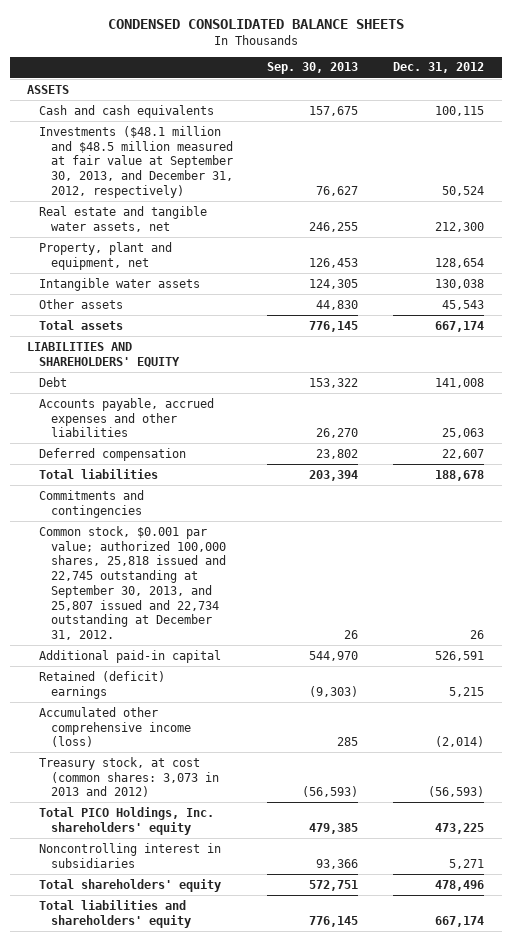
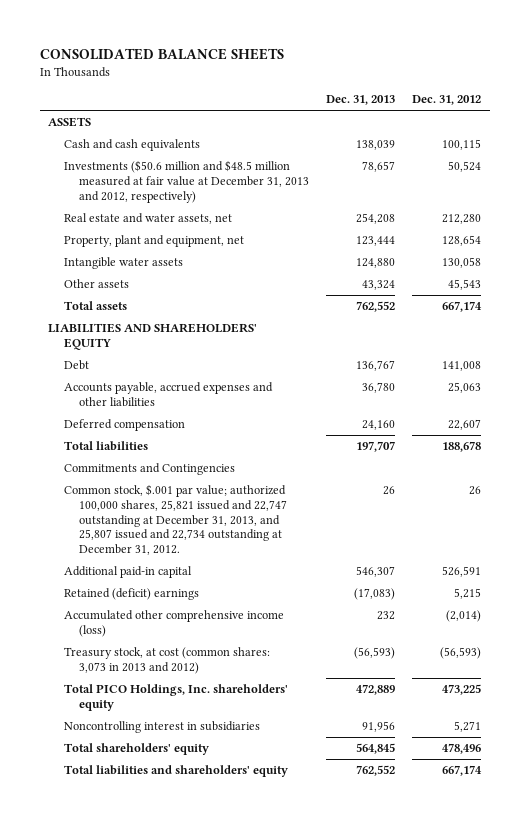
- CONDENSED CONSOLIDATED BALANCE SHEETS
+ CONSOLIDATED BALANCE SHEETS
- | Sep. 30, 2013 | Dec. 31, 2012
+ | Dec. 31, 2013 | Dec. 31, 2012
- Investments ($48.1 million and $48.5 million measured at fair value at September 30, 2013, and December 31, 2012, respectively) | 76,627 | 50,524
- Real estate and tangible water assets, net | 246,255 | 212,300
+ Investments ($50.6 million and $48.5 million measured at fair value at December 31, 2013 and 2012, respectively) | 78,657 | 50,524
+ Real estate and water assets, net | 254,208 | 212,280
- Intangible water assets | 124,305 | 130,038
+ Intangible water assets | 124,880 | 130,058
- Commitments and contingencies
- Common stock, $0.001 par value; authorized 100,000 shares, 25,818 issued and 22,745 outstanding at September 30, 2013, and 25,807 issued and 22,734 outstanding at December 31, 2012. | 26 | 26
+ Commitments and Contingencies
+ Common stock, $.001 par value; authorized 100,000 shares, 25,821 issued and 22,747 outstanding at December 31, 2013, and 25,807 issued and 22,734 outstanding at December 31, 2012. | 26 | 26

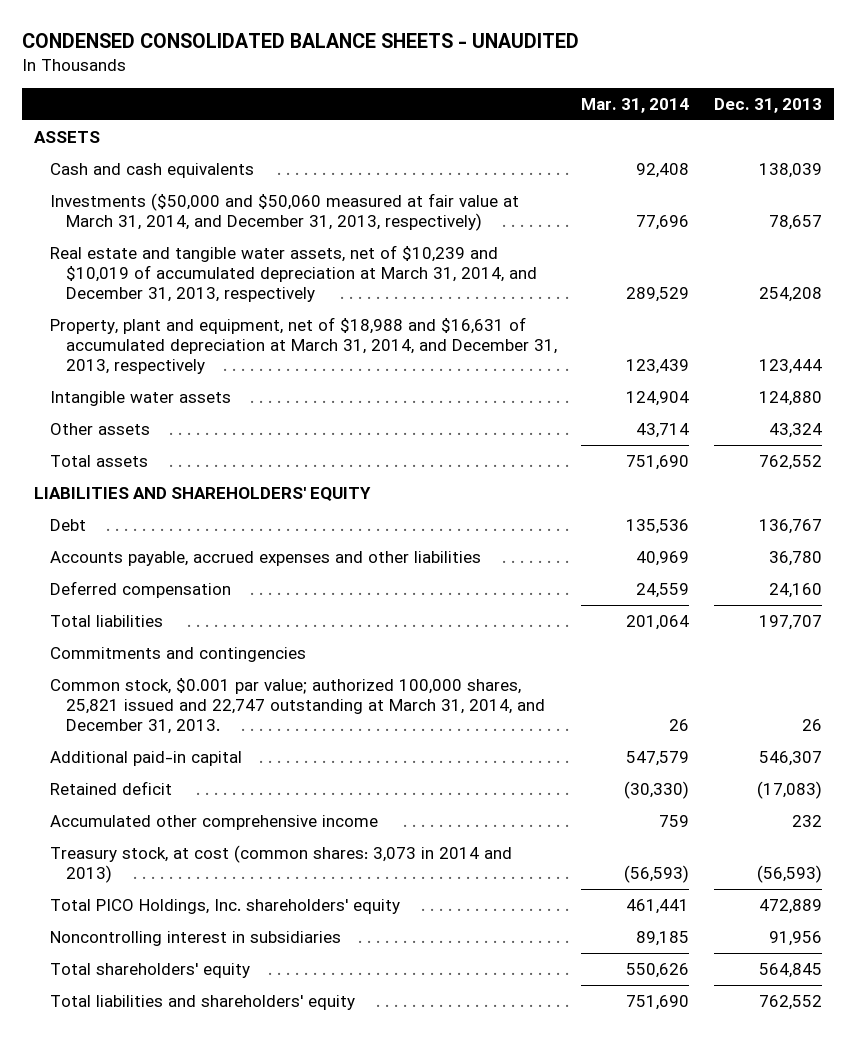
- CONSOLIDATED BALANCE SHEETS
+ CONDENSED CONSOLIDATED BALANCE SHEETS - UNAUDITED
- | Dec. 31, 2013 | Dec. 31, 2012
+ | Mar. 31, 2014 | Dec. 31, 2013
- Investments ($50.6 million and $48.5 million measured at fair value at December 31, 2013 and 2012, respectively) | 78,657 | 50,524
- Real estate and water assets, net | 254,208 | 212,280
- Property, plant and equipment, net | 123,444 | 128,654
+ Investments ($50,000 and $50,060 measured at fair value at March 31, 2014, and December 31, 2013, respectively) | 77,696 | 78,657
+ Real estate and tangible water assets, net of $10,239 and $10,019 of accumulated depreciation at March 31, 2014, and December 31, 2013, respectively | 289,529 | 254,208
+ Property, plant and equipment, net of $18,988 and $16,631 of accumulated depreciation at March 31, 2014, and December 31, 2013, respectively | 123,439 | 123,444
- Commitments and Contingencies
- Common stock, $.001 par value; authorized 100,000 shares, 25,821 issued and 22,747 outstanding at December 31, 2013, and 25,807 issued and 22,734 outstanding at December 31, 2012. | 26 | 26
+ Commitments and contingencies
+ Common stock, $0.001 par value; authorized 100,000 shares, 25,821 issued and 22,747 outstanding at March 31, 2014, and December 31, 2013. | 26 | 26
- Retained (deficit) earnings | (17,083) | 5,215
- Accumulated other comprehensive income (loss) | 232 | (2,014)
- Treasury stock, at cost (common shares: 3,073 in 2013 and 2012) | (56,593) | (56,593)
+ Retained deficit | (30,330) | (17,083)
+ Accumulated other comprehensive income | 759 | 232
+ Treasury stock, at cost (common shares: 3,073 in 2014 and 2013) | (56,593) | (56,593)

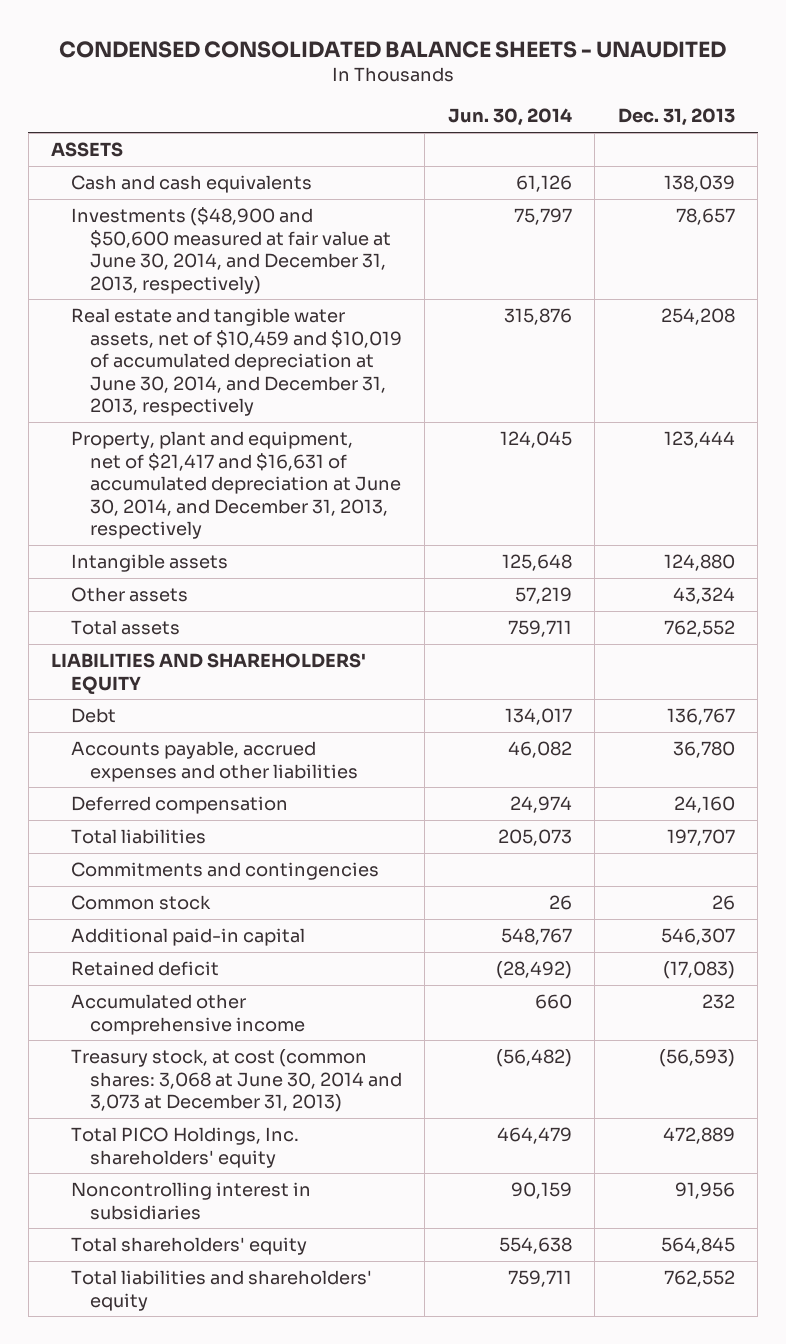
- | Mar. 31, 2014 | Dec. 31, 2013
+ | Jun. 30, 2014 | Dec. 31, 2013
- Investments ($50,000 and $50,060 measured at fair value at March 31, 2014, and December 31, 2013, respectively) | 77,696 | 78,657
- Real estate and tangible water assets, net of $10,239 and $10,019 of accumulated depreciation at March 31, 2014, and December 31, 2013, respectively | 289,529 | 254,208
- Property, plant and equipment, net of $18,988 and $16,631 of accumulated depreciation at March 31, 2014, and December 31, 2013, respectively | 123,439 | 123,444
- Intangible water assets | 124,904 | 124,880
+ Investments ($48,900 and $50,600 measured at fair value at June 30, 2014, and December 31, 2013, respectively) | 75,797 | 78,657
+ Real estate and tangible water assets, net of $10,459 and $10,019 of accumulated depreciation at June 30, 2014, and December 31, 2013, respectively | 315,876 | 254,208
+ Property, plant and equipment, net of $21,417 and $16,631 of accumulated depreciation at June 30, 2014, and December 31, 2013, respectively | 124,045 | 123,444
+ Intangible assets | 125,648 | 124,880
- Common stock, $0.001 par value; authorized 100,000 shares, 25,821 issued and 22,747 outstanding at March 31, 2014, and December 31, 2013. | 26 | 26
+ Common stock | 26 | 26
- Treasury stock, at cost (common shares: 3,073 in 2014 and 2013) | (56,593) | (56,593)
+ Treasury stock, at cost (common shares: 3,068 at June 30, 2014 and 3,073 at December 31, 2013) | (56,482) | (56,593)

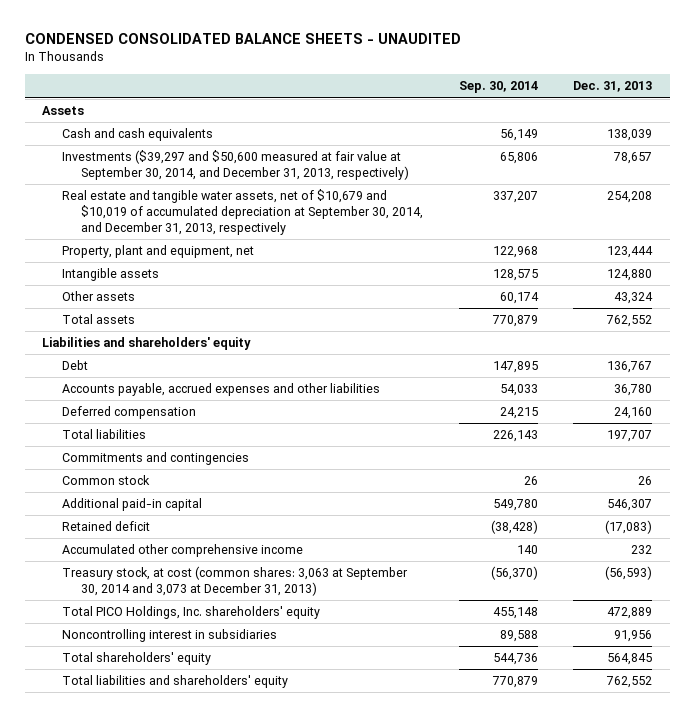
- | Jun. 30, 2014 | Dec. 31, 2013
+ | Sep. 30, 2014 | Dec. 31, 2013
- ASSETS
+ Assets
- Investments ($48,900 and $50,600 measured at fair value at June 30, 2014, and December 31, 2013, respectively) | 75,797 | 78,657
- Real estate and tangible water assets, net of $10,459 and $10,019 of accumulated depreciation at June 30, 2014, and December 31, 2013, respectively | 315,876 | 254,208
- Property, plant and equipment, net of $21,417 and $16,631 of accumulated depreciation at June 30, 2014, and December 31, 2013, respectively | 124,045 | 123,444
+ Investments ($39,297 and $50,600 measured at fair value at September 30, 2014, and December 31, 2013, respectively) | 65,806 | 78,657
+ Real estate and tangible water assets, net of $10,679 and $10,019 of accumulated depreciation at September 30, 2014, and December 31, 2013, respectively | 337,207 | 254,208
+ Property, plant and equipment, net | 122,968 | 123,444
- LIABILITIES AND SHAREHOLDERS' EQUITY
+ Liabilities and shareholders' equity
- Treasury stock, at cost (common shares: 3,068 at June 30, 2014 and 3,073 at December 31, 2013) | (56,482) | (56,593)
+ Treasury stock, at cost (common shares: 3,063 at September 30, 2014 and 3,073 at December 31, 2013) | (56,370) | (56,593)

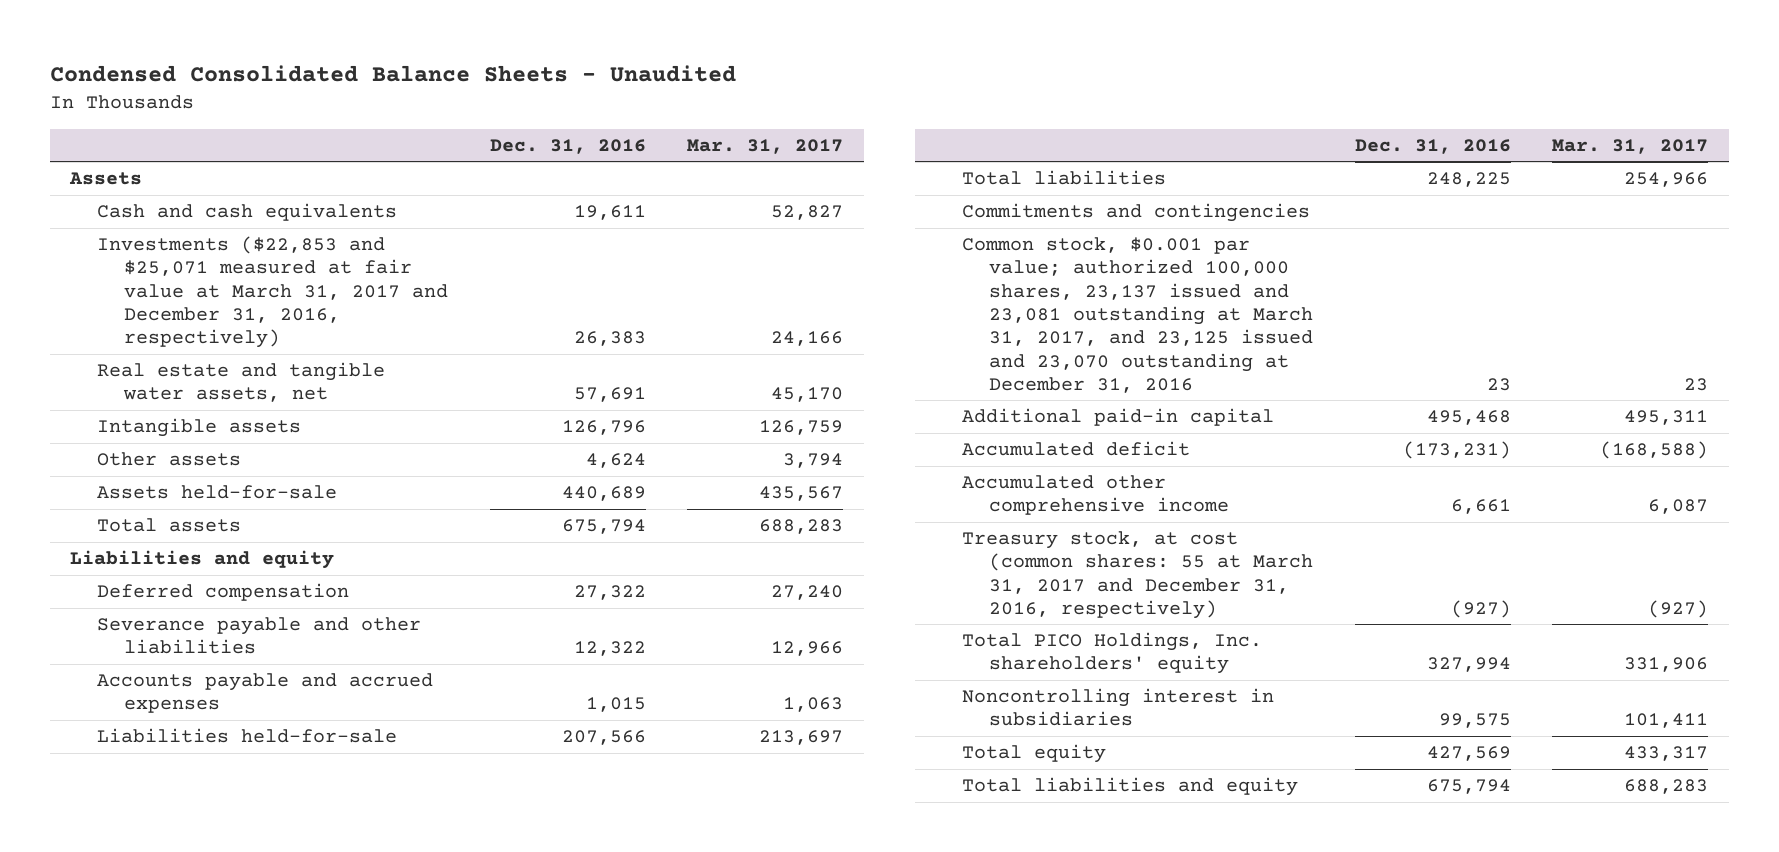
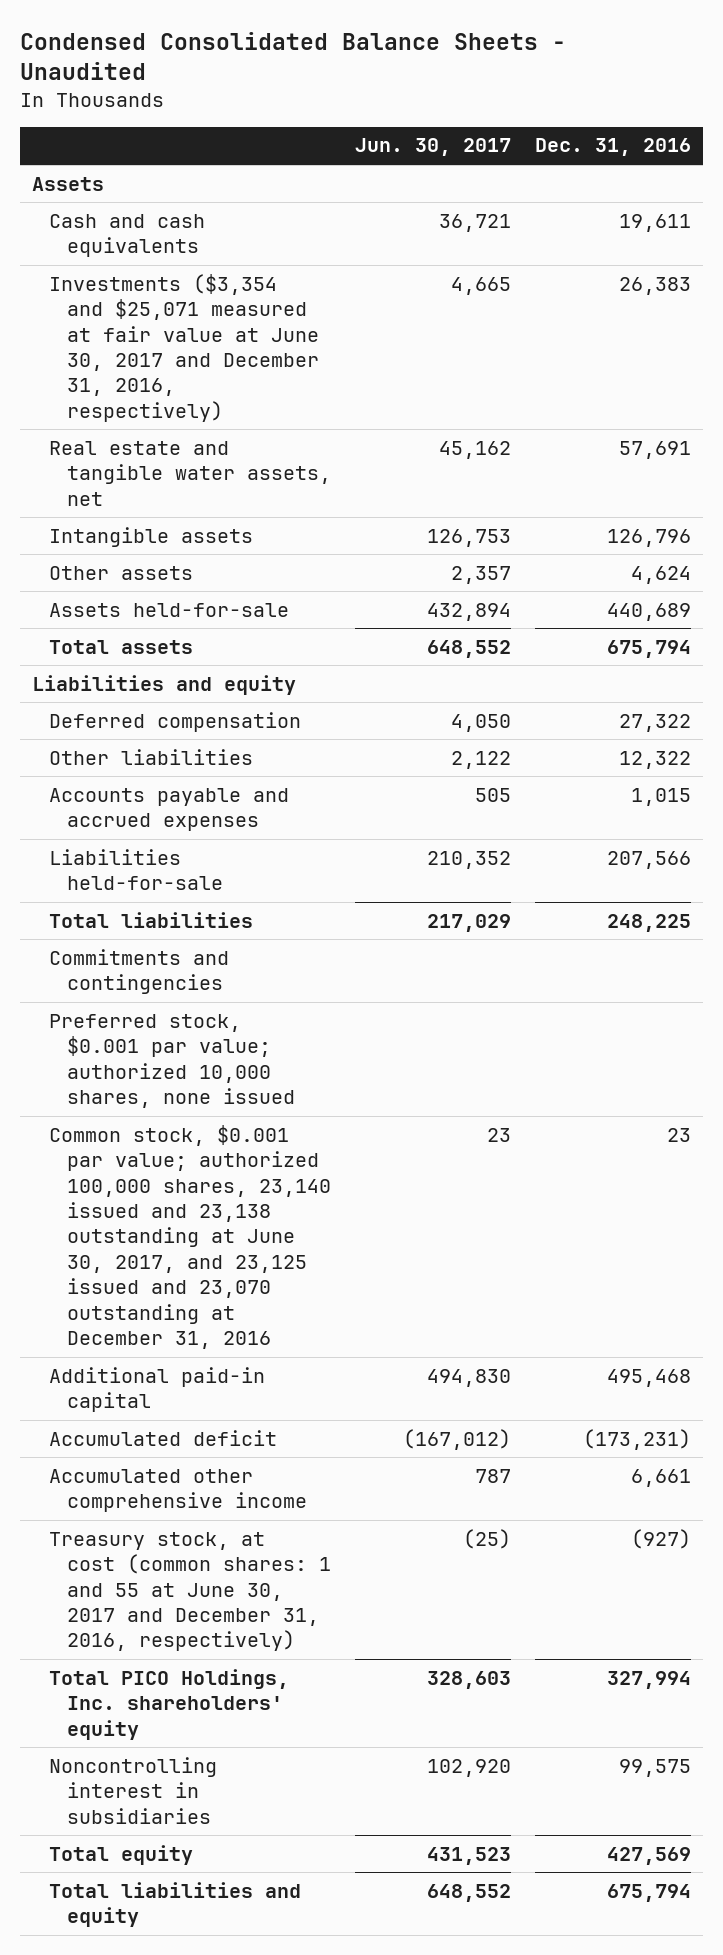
- | Dec. 31, 2016 | Mar. 31, 2017
+ | Jun. 30, 2017 | Dec. 31, 2016
- Investments ($22,853 and $25,071 measured at fair value at March 31, 2017 and December 31, 2016, respectively) | 26,383 | 24,166
+ Investments ($3,354 and $25,071 measured at fair value at June 30, 2017 and December 31, 2016, respectively) | 4,665 | 26,383
- Severance payable and other liabilities | 12,322 | 12,966
+ Other liabilities | 2,122 | 12,322
- Common stock, $0.001 par value; authorized 100,000 shares, 23,137 issued and 23,081 outstanding at March 31, 2017, and 23,125 issued and 23,070 outstanding at December 31, 2016 | 23 | 23
+ Preferred stock, $0.001 par value; authorized 10,000 shares, none issued
+ Common stock, $0.001 par value; authorized 100,000 shares, 23,140 issued and 23,138 outstanding at June 30, 2017, and 23,125 issued and 23,070 outstanding at December 31, 2016 | 23 | 23
- Treasury stock, at cost (common shares: 55 at March 31, 2017 and December 31, 2016, respectively) | (927) | (927)
+ Treasury stock, at cost (common shares: 1 and 55 at June 30, 2017 and December 31, 2016, respectively) | (25) | (927)

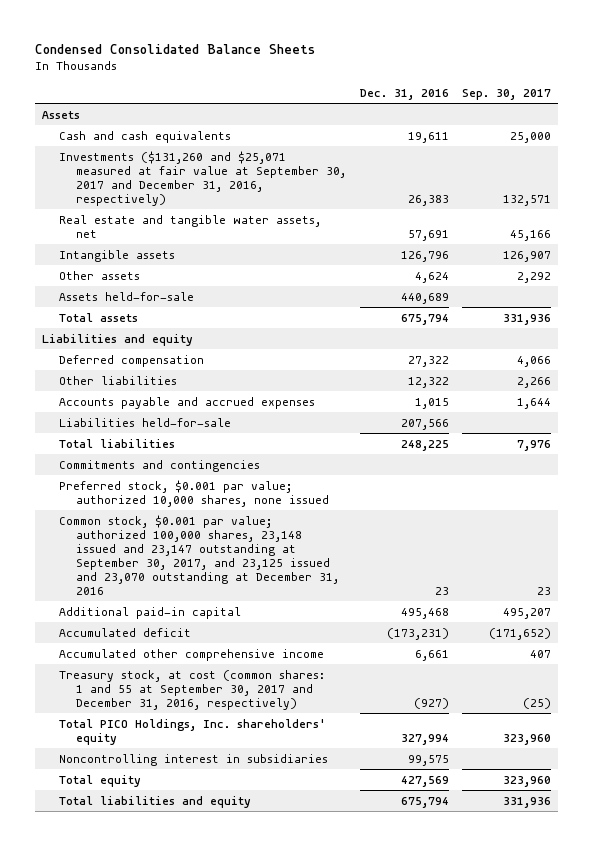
- Condensed Consolidated Balance Sheets - Unaudited
+ Condensed Consolidated Balance Sheets
- | Jun. 30, 2017 | Dec. 31, 2016
+ | Dec. 31, 2016 | Sep. 30, 2017
- Investments ($3,354 and $25,071 measured at fair value at June 30, 2017 and December 31, 2016, respectively) | 4,665 | 26,383
+ Investments ($131,260 and $25,071 measured at fair value at September 30, 2017 and December 31, 2016, respectively) | 26,383 | 132,571
- Common stock, $0.001 par value; authorized 100,000 shares, 23,140 issued and 23,138 outstanding at June 30, 2017, and 23,125 issued and 23,070 outstanding at December 31, 2016 | 23 | 23
+ Common stock, $0.001 par value; authorized 100,000 shares, 23,148 issued and 23,147 outstanding at September 30, 2017, and 23,125 issued and 23,070 outstanding at December 31, 2016 | 23 | 23
- Treasury stock, at cost (common shares: 1 and 55 at June 30, 2017 and December 31, 2016, respectively) | (25) | (927)
+ Treasury stock, at cost (common shares: 1 and 55 at September 30, 2017 and December 31, 2016, respectively) | (927) | (25)

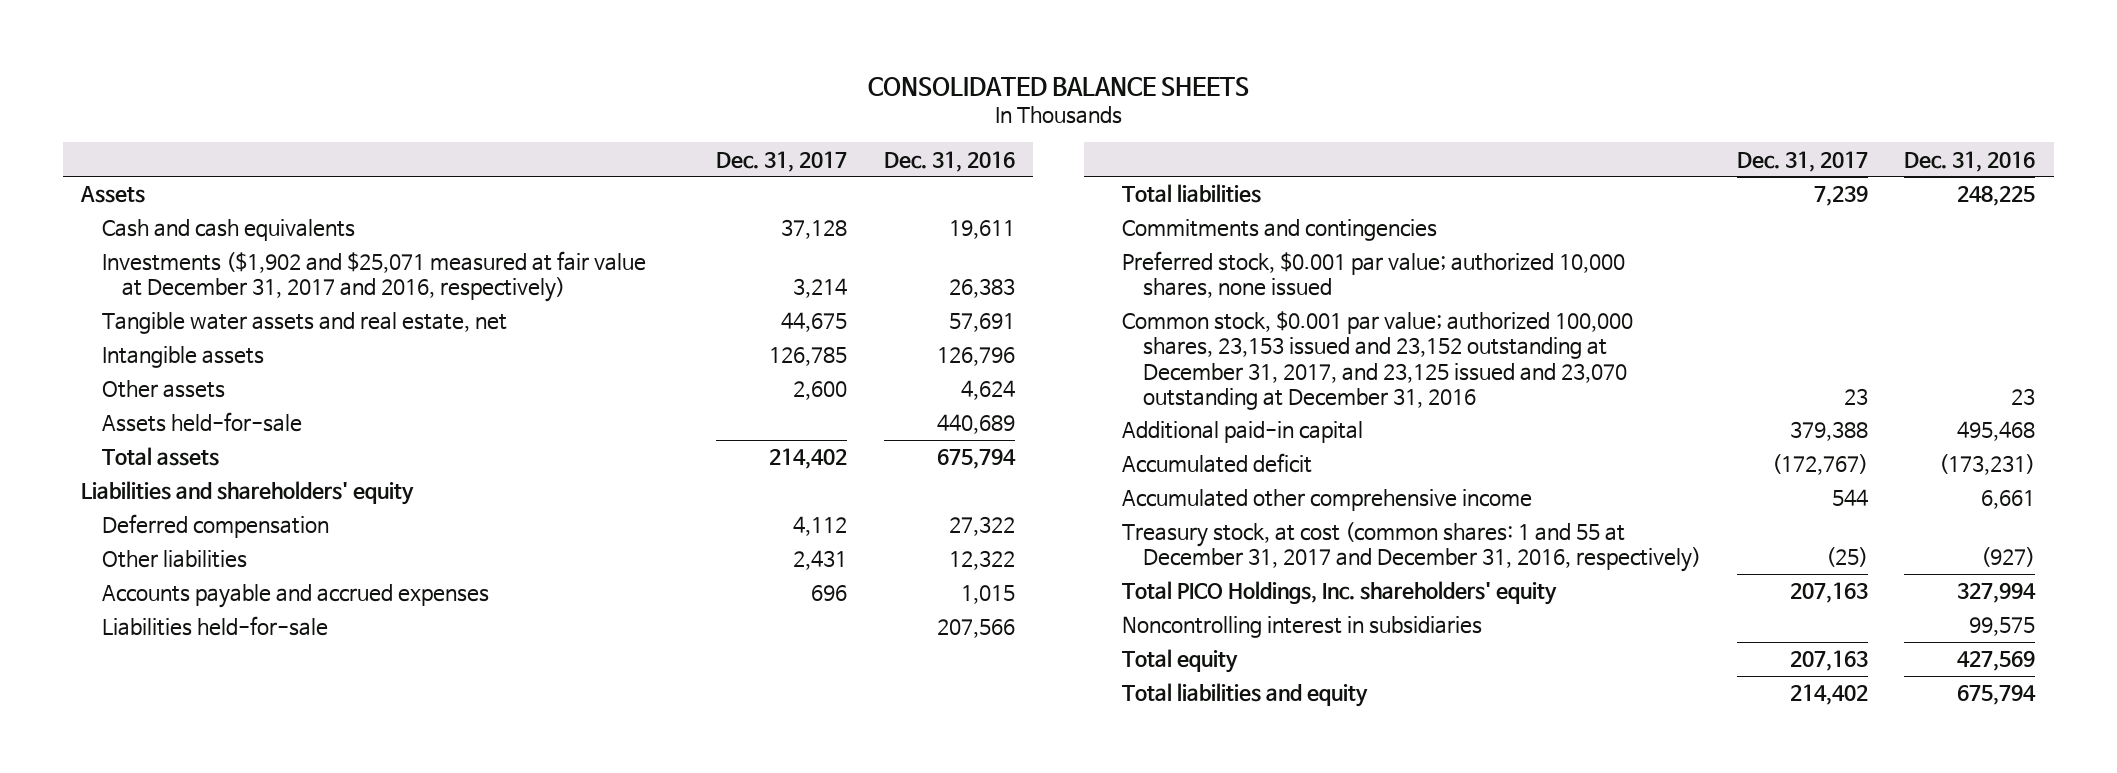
- Condensed Consolidated Balance Sheets
+ CONSOLIDATED BALANCE SHEETS
- | Dec. 31, 2016 | Sep. 30, 2017
+ | Dec. 31, 2017 | Dec. 31, 2016
- Investments ($131,260 and $25,071 measured at fair value at September 30, 2017 and December 31, 2016, respectively) | 26,383 | 132,571
- Real estate and tangible water assets, net | 57,691 | 45,166
+ Investments ($1,902 and $25,071 measured at fair value at December 31, 2017 and 2016, respectively) | 3,214 | 26,383
+ Tangible water assets and real estate, net | 44,675 | 57,691
- Liabilities and equity
+ Liabilities and shareholders' equity
- Common stock, $0.001 par value; authorized 100,000 shares, 23,148 issued and 23,147 outstanding at September 30, 2017, and 23,125 issued and 23,070 outstanding at December 31, 2016 | 23 | 23
+ Common stock, $0.001 par value; authorized 100,000 shares, 23,153 issued and 23,152 outstanding at December 31, 2017, and 23,125 issued and 23,070 outstanding at December 31, 2016 | 23 | 23
- Treasury stock, at cost (common shares: 1 and 55 at September 30, 2017 and December 31, 2016, respectively) | (927) | (25)
+ Treasury stock, at cost (common shares: 1 and 55 at December 31, 2017 and December 31, 2016, respectively) | (25) | (927)

